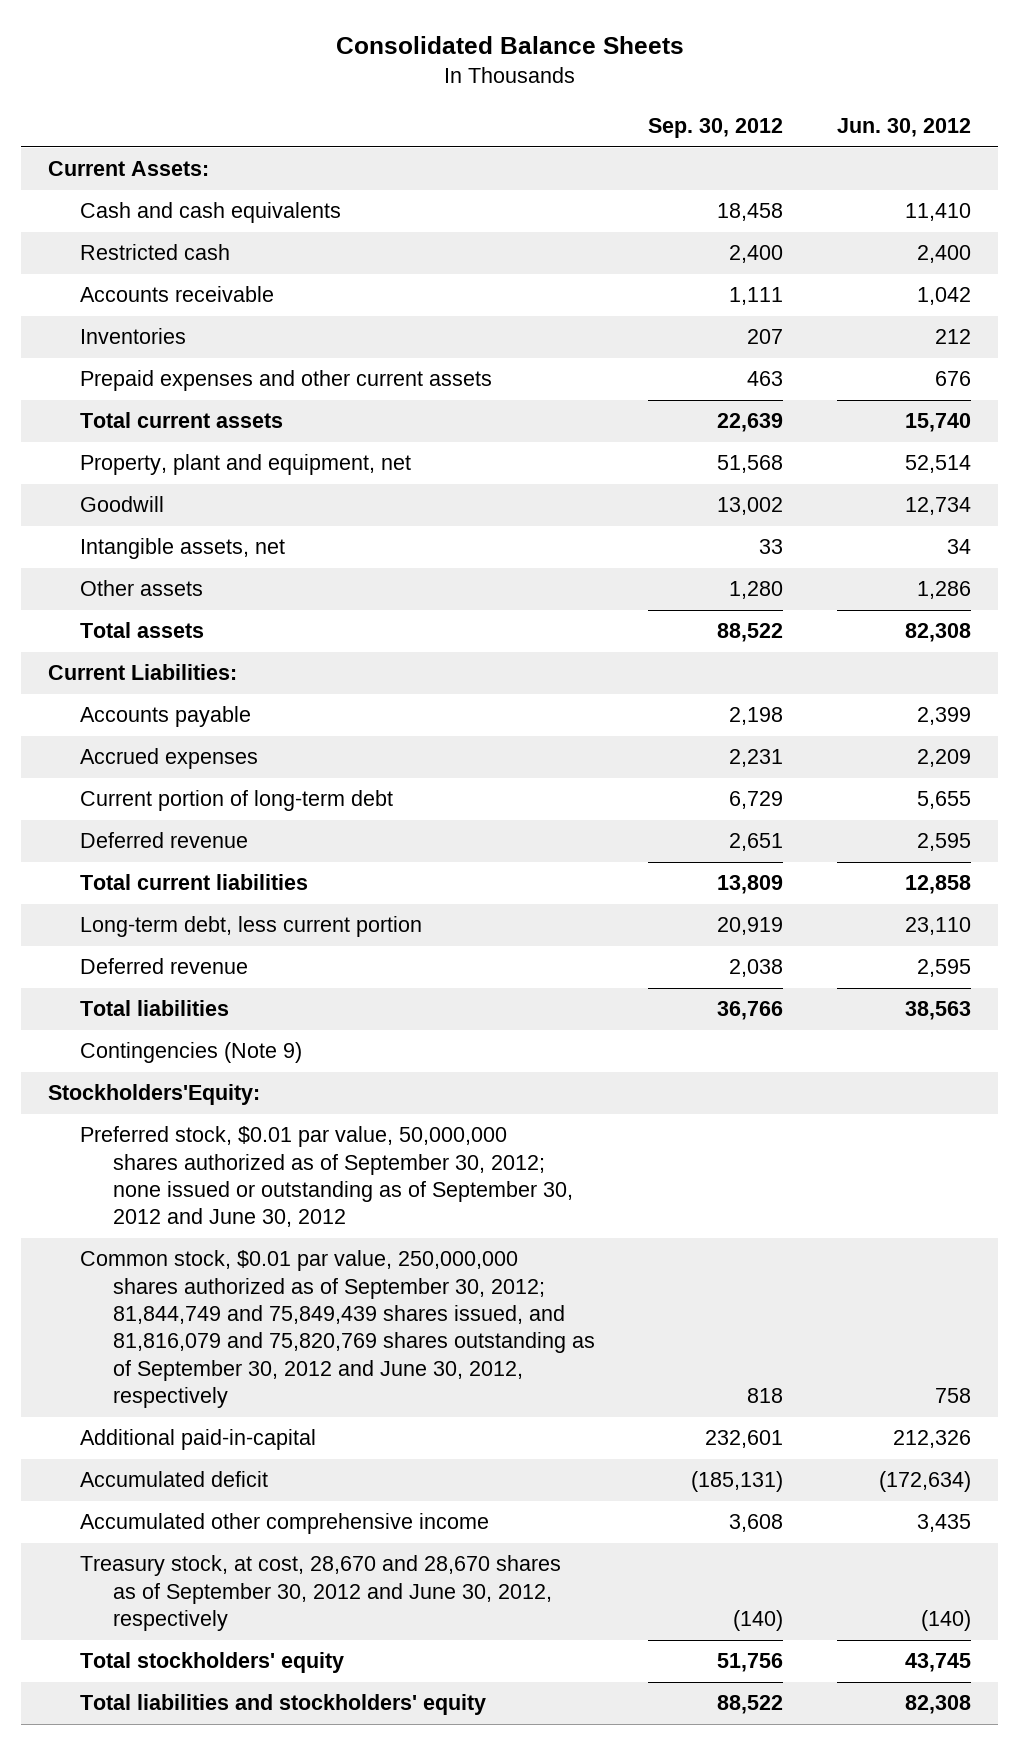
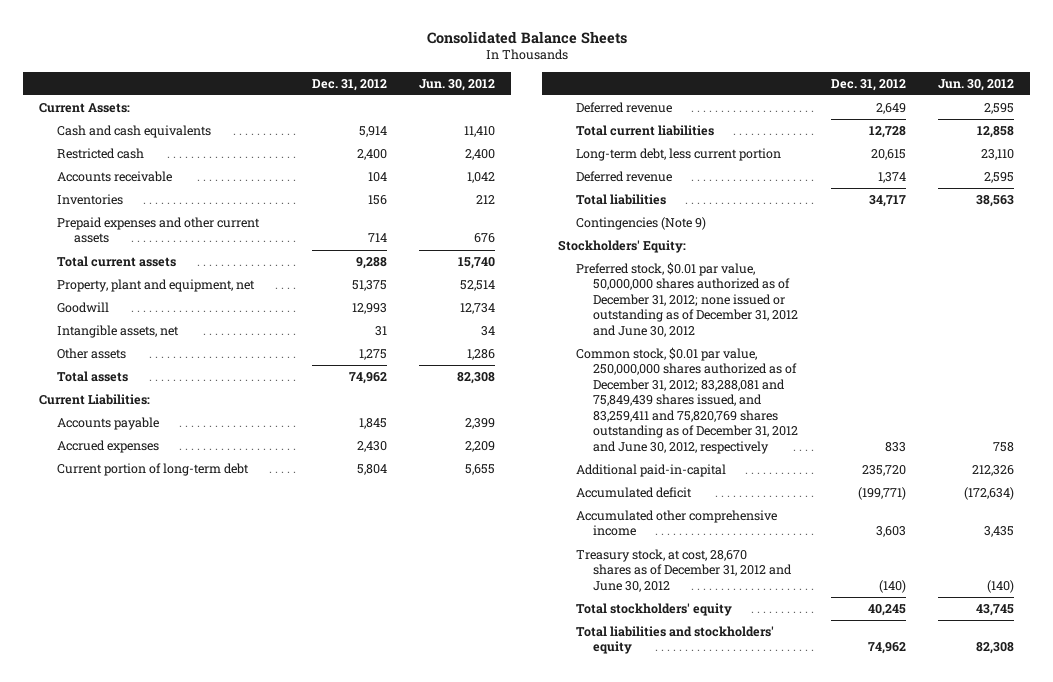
- | Sep. 30, 2012 | Jun. 30, 2012
+ | Dec. 31, 2012 | Jun. 30, 2012
- Stockholders'Equity:
- Preferred stock, $0.01 par value, 50,000,000 shares authorized as of September 30, 2012; none issued or outstanding as of September 30, 2012 and June 30, 2012
- Common stock, $0.01 par value, 250,000,000 shares authorized as of September 30, 2012; 81,844,749 and 75,849,439 shares issued, and 81,816,079 and 75,820,769 shares outstanding as of September 30, 2012 and June 30, 2012, respectively | 818 | 758
+ Stockholders' Equity:
+ Preferred stock, $0.01 par value, 50,000,000 shares authorized as of December 31, 2012; none issued or outstanding as of December 31, 2012 and June 30, 2012
+ Common stock, $0.01 par value, 250,000,000 shares authorized as of December 31, 2012; 83,288,081 and 75,849,439 shares issued, and 83,259,411 and 75,820,769 shares outstanding as of December 31, 2012 and June 30, 2012, respectively | 833 | 758
- Treasury stock, at cost, 28,670 and 28,670 shares as of September 30, 2012 and June 30, 2012, respectively | (140) | (140)
+ Treasury stock, at cost, 28,670 shares as of December 31, 2012 and June 30, 2012 | (140) | (140)

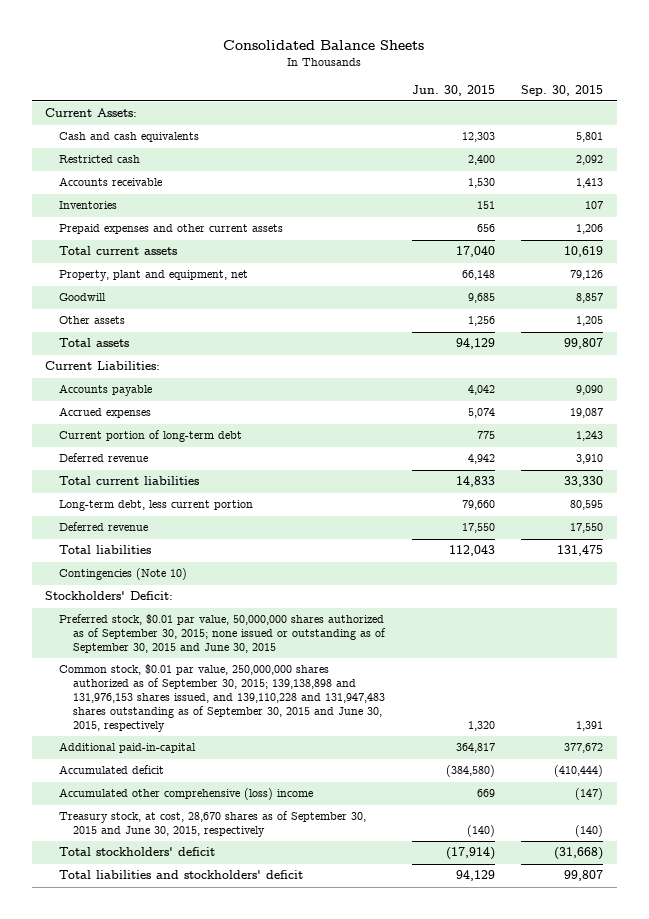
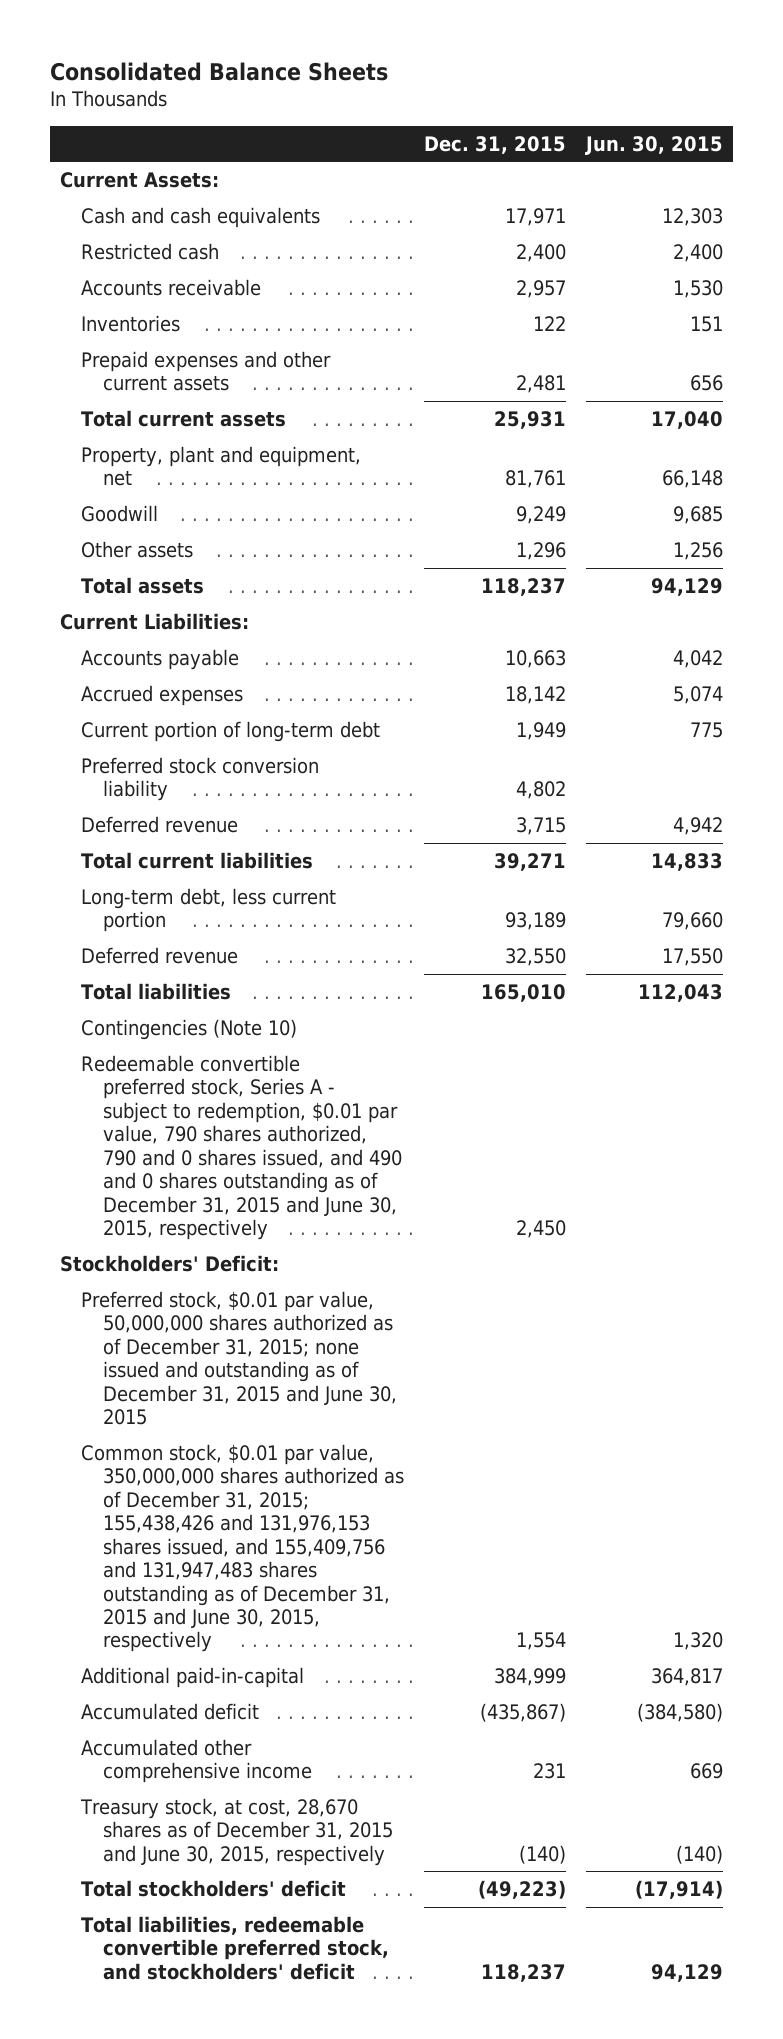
- | Jun. 30, 2015 | Sep. 30, 2015
+ | Dec. 31, 2015 | Jun. 30, 2015
+ Preferred stock conversion liability | 4,802 |
+ Redeemable convertible preferred stock, Series A - subject to redemption, $0.01 par value, 790 shares authorized, 790 and 0 shares issued, and 490 and 0 shares outstanding as of December 31, 2015 and June 30, 2015, respectively | 2,450 |
- Preferred stock, $0.01 par value, 50,000,000 shares authorized as of September 30, 2015; none issued or outstanding as of September 30, 2015 and June 30, 2015
- Common stock, $0.01 par value, 250,000,000 shares authorized as of September 30, 2015; 139,138,898 and 131,976,153 shares issued, and 139,110,228 and 131,947,483 shares outstanding as of September 30, 2015 and June 30, 2015, respectively | 1,320 | 1,391
+ Preferred stock, $0.01 par value, 50,000,000 shares authorized as of December 31, 2015; none issued and outstanding as of December 31, 2015 and June 30, 2015
+ Common stock, $0.01 par value, 350,000,000 shares authorized as of December 31, 2015; 155,438,426 and 131,976,153 shares issued, and 155,409,756 and 131,947,483 shares outstanding as of December 31, 2015 and June 30, 2015, respectively | 1,554 | 1,320
- Accumulated other comprehensive (loss) income | 669 | (147)
- Treasury stock, at cost, 28,670 shares as of September 30, 2015 and June 30, 2015, respectively | (140) | (140)
+ Accumulated other comprehensive income | 231 | 669
+ Treasury stock, at cost, 28,670 shares as of December 31, 2015 and June 30, 2015, respectively | (140) | (140)
- Total liabilities and stockholders' deficit | 94,129 | 99,807
+ Total liabilities, redeemable convertible preferred stock, and stockholders' deficit | 118,237 | 94,129

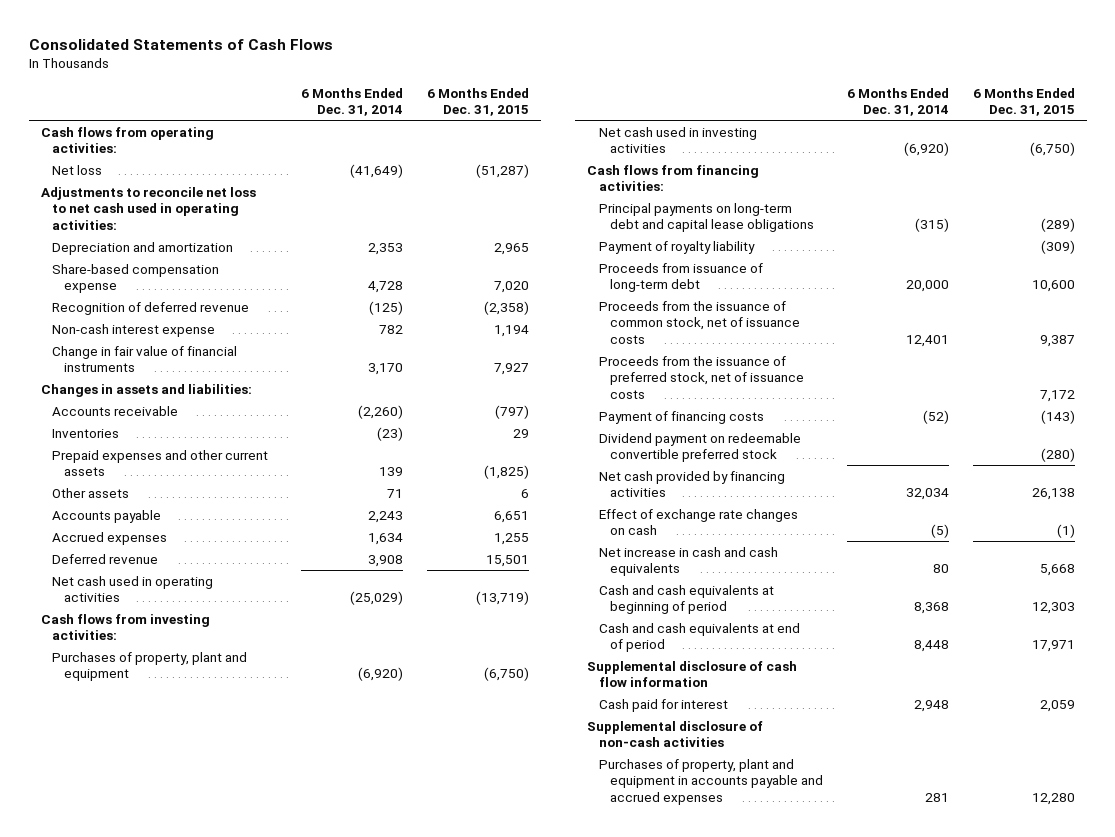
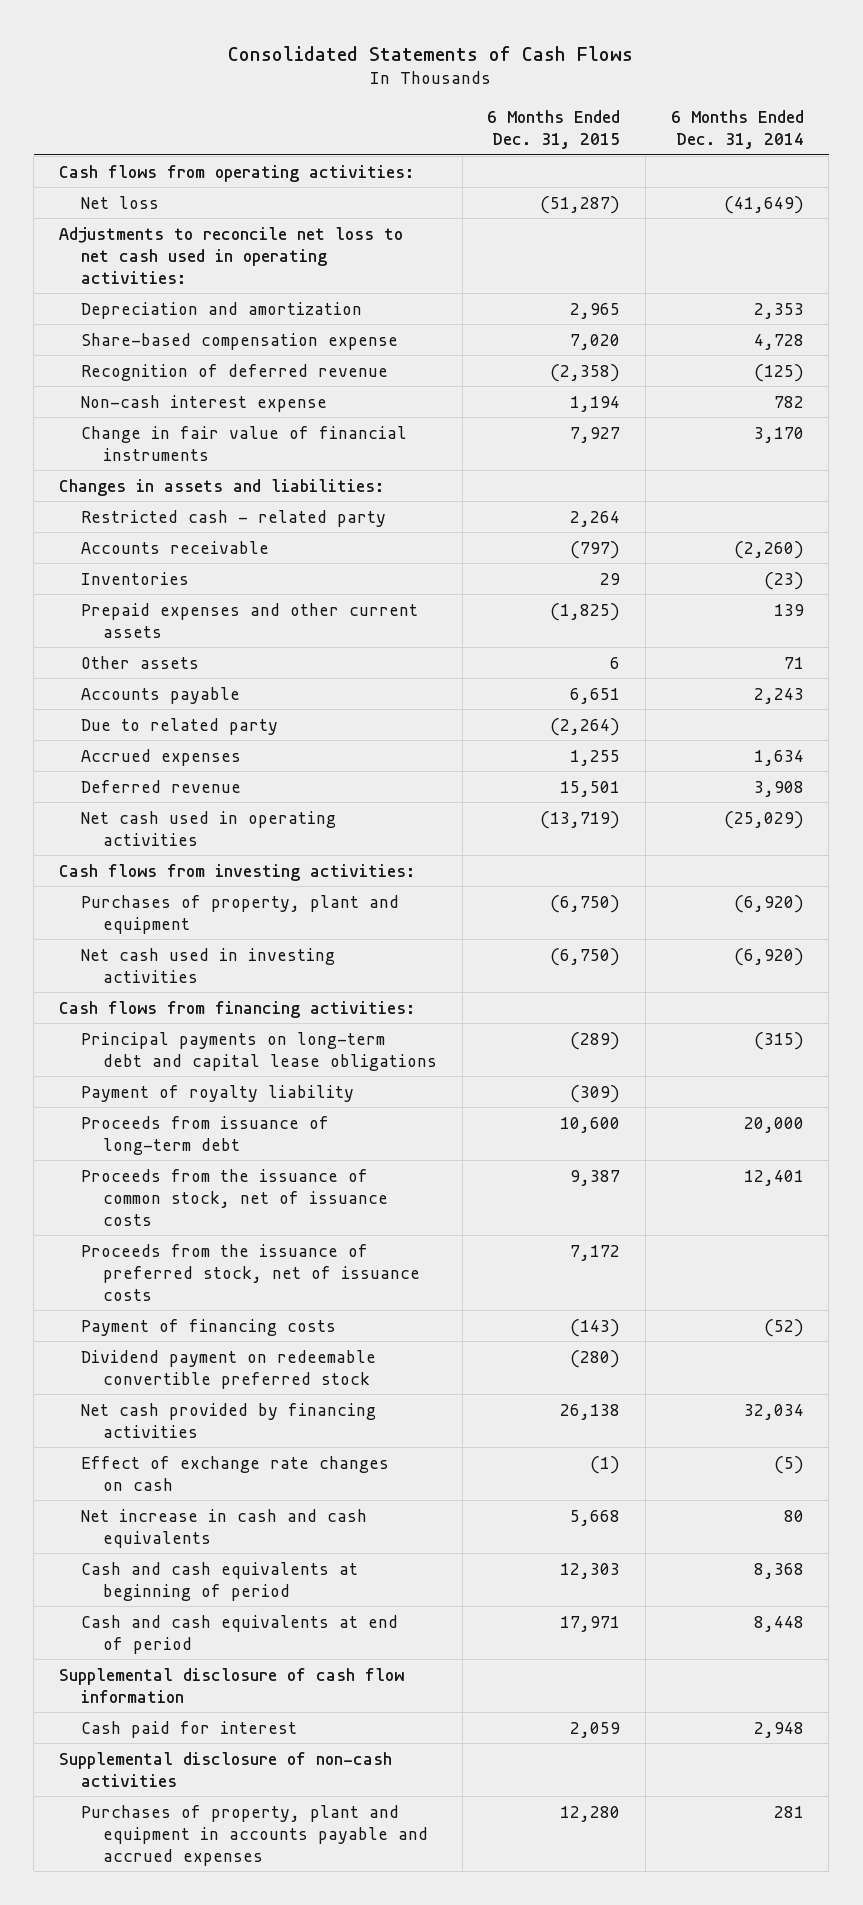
- | 6 Months Ended Dec. 31, 2014 | 6 Months Ended Dec. 31, 2015
+ | 6 Months Ended Dec. 31, 2015 | 6 Months Ended Dec. 31, 2014
+ Restricted cash - related party | 2,264 |
+ Due to related party | (2,264) |

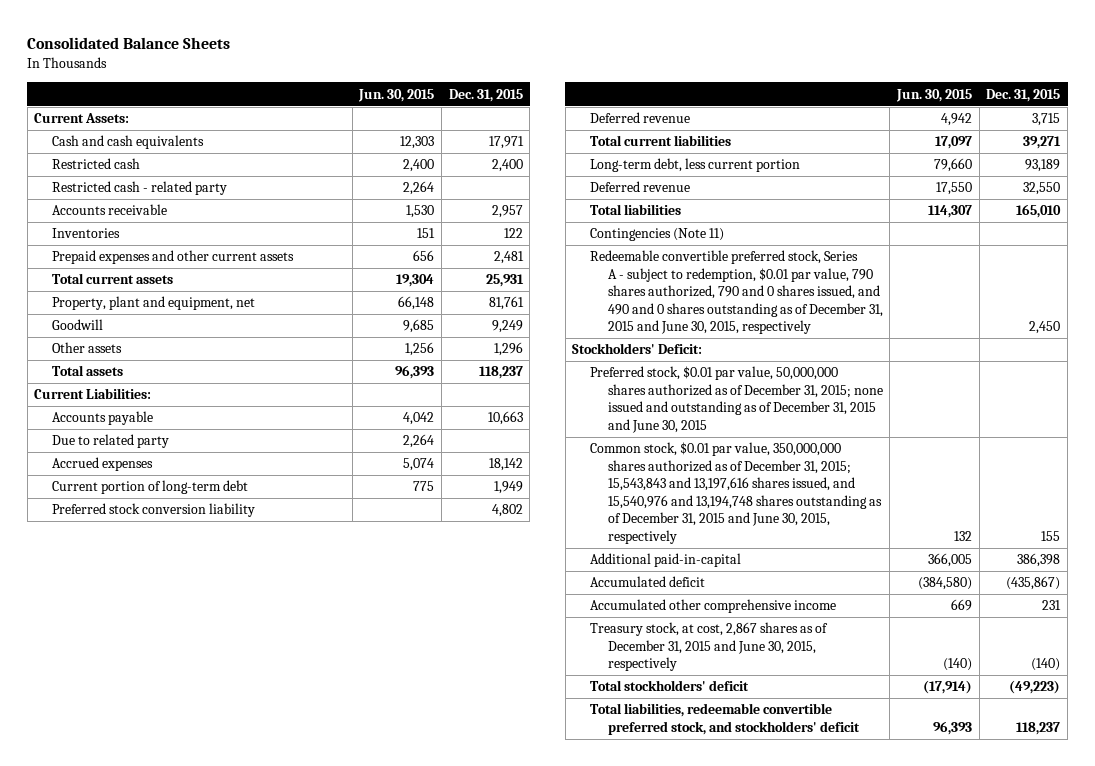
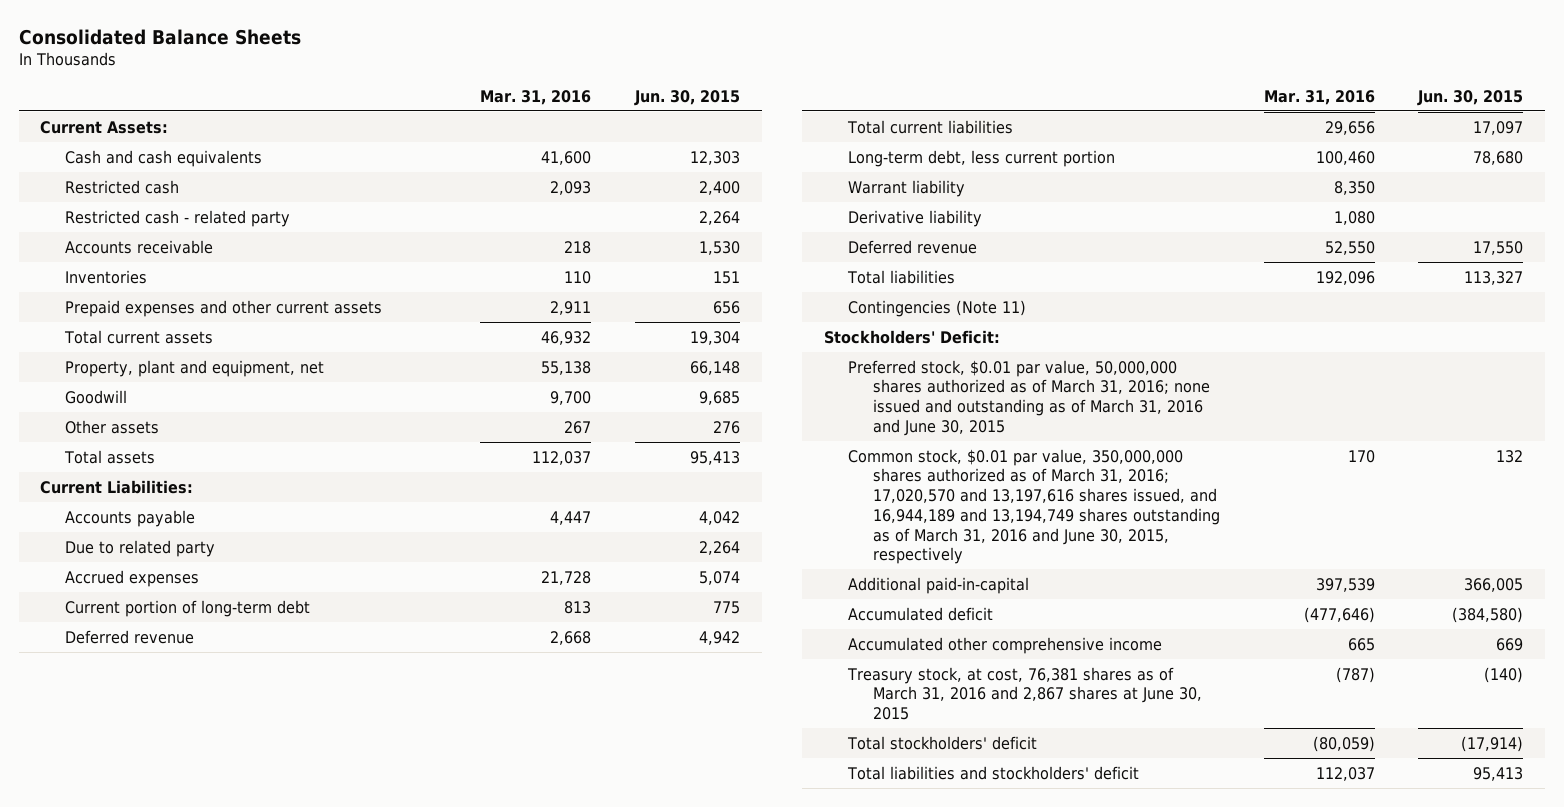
- | Jun. 30, 2015 | Dec. 31, 2015
+ | Mar. 31, 2016 | Jun. 30, 2015
- Other assets | 1,256 | 1,296
- Total assets | 96,393 | 118,237
+ Other assets | 267 | 276
+ Total assets | 112,037 | 95,413
- Preferred stock conversion liability | | 4,802
- Long-term debt, less current portion | 79,660 | 93,189
+ Long-term debt, less current portion | 100,460 | 78,680
+ Warrant liability | 8,350 |
+ Derivative liability | 1,080 |
- Total liabilities | 114,307 | 165,010
+ Total liabilities | 192,096 | 113,327
- Redeemable convertible preferred stock, Series A - subject to redemption, $0.01 par value, 790 shares authorized, 790 and 0 shares issued, and 490 and 0 shares outstanding as of December 31, 2015 and June 30, 2015, respectively | | 2,450
- Preferred stock, $0.01 par value, 50,000,000 shares authorized as of December 31, 2015; none issued and outstanding as of December 31, 2015 and June 30, 2015
- Common stock, $0.01 par value, 350,000,000 shares authorized as of December 31, 2015; 15,543,843 and 13,197,616 shares issued, and 15,540,976 and 13,194,748 shares outstanding as of December 31, 2015 and June 30, 2015, respectively | 132 | 155
+ Preferred stock, $0.01 par value, 50,000,000 shares authorized as of March 31, 2016; none issued and outstanding as of March 31, 2016 and June 30, 2015
+ Common stock, $0.01 par value, 350,000,000 shares authorized as of March 31, 2016; 17,020,570 and 13,197,616 shares issued, and 16,944,189 and 13,194,749 shares outstanding as of March 31, 2016 and June 30, 2015, respectively | 170 | 132
- Treasury stock, at cost, 2,867 shares as of December 31, 2015 and June 30, 2015, respectively | (140) | (140)
+ Treasury stock, at cost, 76,381 shares as of March 31, 2016 and 2,867 shares at June 30, 2015 | (787) | (140)
- Total liabilities, redeemable convertible preferred stock, and stockholders' deficit | 96,393 | 118,237
+ Total liabilities and stockholders' deficit | 112,037 | 95,413

